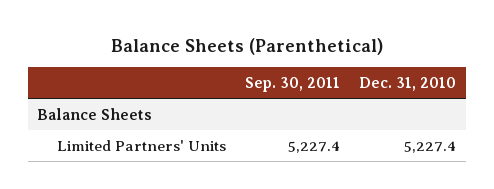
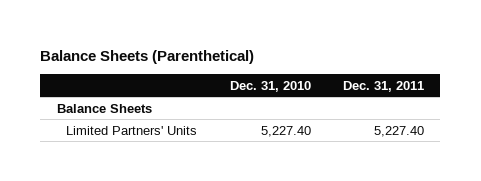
- | Sep. 30, 2011 | Dec. 31, 2010
+ | Dec. 31, 2010 | Dec. 31, 2011
- Limited Partners' Units | 5,227.4 | 5,227.4
+ Limited Partners' Units | 5,227.40 | 5,227.40

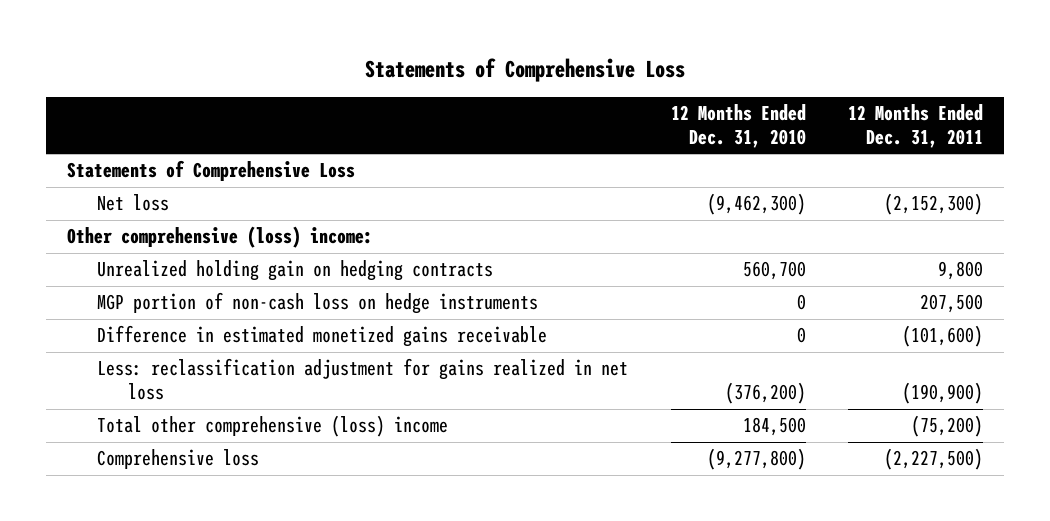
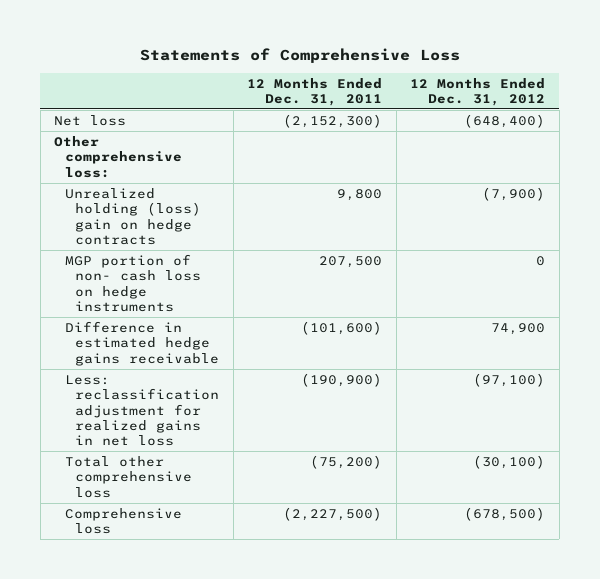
- | 12 Months Ended Dec. 31, 2010 | 12 Months Ended Dec. 31, 2011
+ | 12 Months Ended Dec. 31, 2011 | 12 Months Ended Dec. 31, 2012
- Statements of Comprehensive Loss
- Other comprehensive (loss) income:
- Unrealized holding gain on hedging contracts | 560,700 | 9,800
- MGP portion of non-cash loss on hedge instruments | 0 | 207,500
- Difference in estimated monetized gains receivable | 0 | (101,600)
- Less: reclassification adjustment for gains realized in net loss | (376,200) | (190,900)
- Total other comprehensive (loss) income | 184,500 | (75,200)
+ Other comprehensive loss:
+ Unrealized holding (loss) gain on hedge contracts | 9,800 | (7,900)
+ MGP portion of non- cash loss on hedge instruments | 207,500 | 0
+ Difference in estimated hedge gains receivable | (101,600) | 74,900
+ Less: reclassification adjustment for realized gains in net loss | (190,900) | (97,100)
+ Total other comprehensive loss | (75,200) | (30,100)

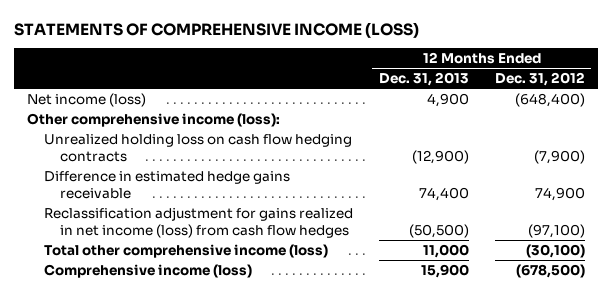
- Statements of Comprehensive Loss
+ STATEMENTS OF COMPREHENSIVE INCOME (LOSS)
- | 12 Months Ended Dec. 31, 2011 | 12 Months Ended Dec. 31, 2012
+ | 12 Months Ended Dec. 31, 2013 | 12 Months Ended Dec. 31, 2012
- Net loss | (2,152,300) | (648,400)
- Other comprehensive loss:
- Unrealized holding (loss) gain on hedge contracts | 9,800 | (7,900)
- MGP portion of non- cash loss on hedge instruments | 207,500 | 0
+ Net income (loss) | 4,900 | (648,400)
+ Other comprehensive income (loss):
+ Unrealized holding loss on cash flow hedging contracts | (12,900) | (7,900)
- Less: reclassification adjustment for realized gains in net loss | (190,900) | (97,100)
- Total other comprehensive loss | (75,200) | (30,100)
- Comprehensive loss | (2,227,500) | (678,500)
+ Reclassification adjustment for gains realized in net income (loss) from cash flow hedges | (50,500) | (97,100)
+ Total other comprehensive income (loss) | 11,000 | (30,100)
+ Comprehensive income (loss) | 15,900 | (678,500)

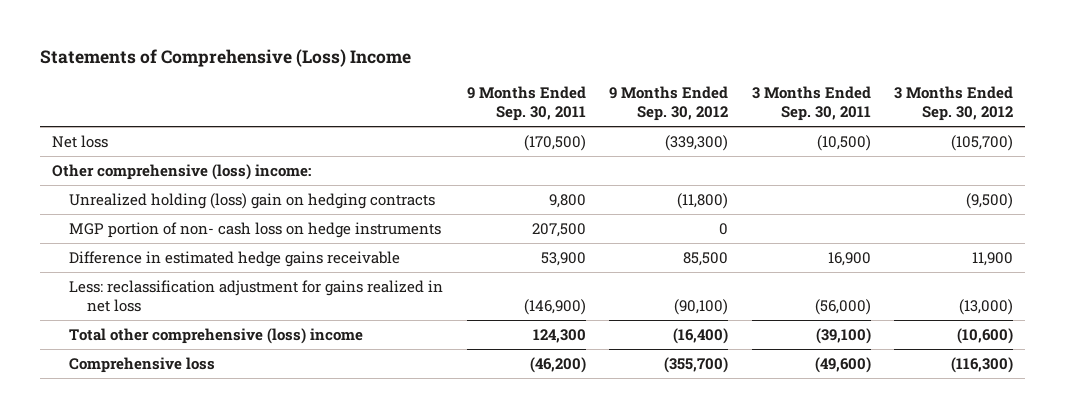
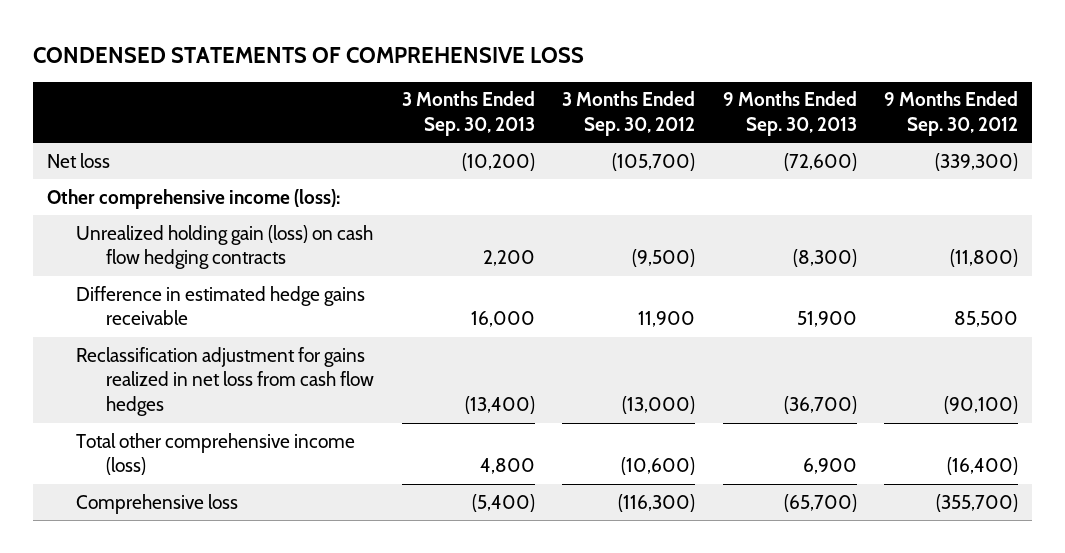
- Statements of Comprehensive (Loss) Income
+ CONDENSED STATEMENTS OF COMPREHENSIVE LOSS
- | 9 Months Ended Sep. 30, 2011 | 9 Months Ended Sep. 30, 2012 | 3 Months Ended Sep. 30, 2011 | 3 Months Ended Sep. 30, 2012
+ | 3 Months Ended Sep. 30, 2013 | 3 Months Ended Sep. 30, 2012 | 9 Months Ended Sep. 30, 2013 | 9 Months Ended Sep. 30, 2012
- Other comprehensive (loss) income:
- Unrealized holding (loss) gain on hedging contracts | 9,800 | (11,800) | | (9,500)
- MGP portion of non- cash loss on hedge instruments | 207,500 | 0 | |
+ Other comprehensive income (loss):
+ Unrealized holding gain (loss) on cash flow hedging contracts | 2,200 | (9,500) | (8,300) | (11,800)
- Less: reclassification adjustment for gains realized in net loss | (146,900) | (90,100) | (56,000) | (13,000)
- Total other comprehensive (loss) income | 124,300 | (16,400) | (39,100) | (10,600)
+ Reclassification adjustment for gains realized in net loss from cash flow hedges | (13,400) | (13,000) | (36,700) | (90,100)
+ Total other comprehensive income (loss) | 4,800 | (10,600) | 6,900 | (16,400)

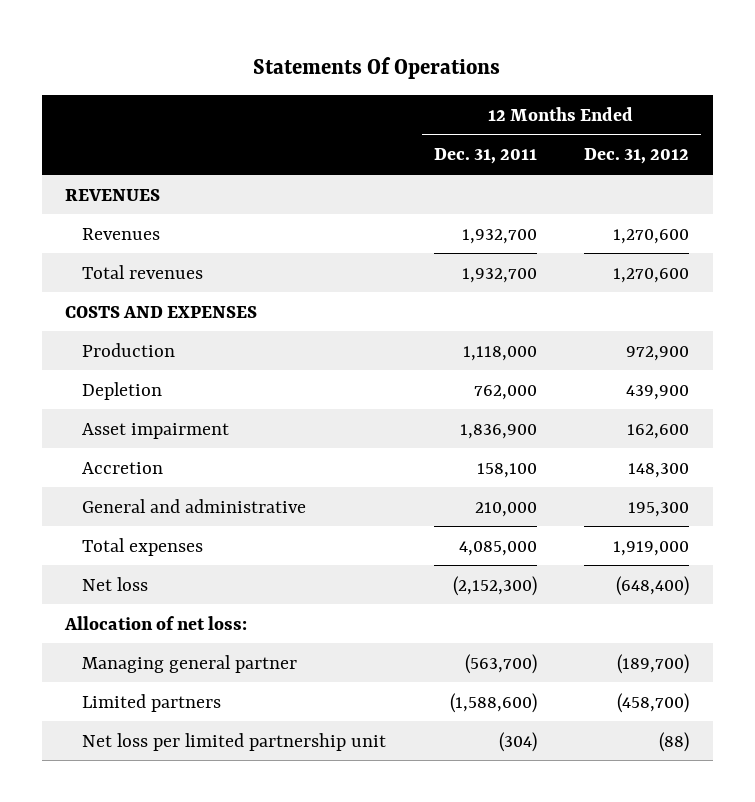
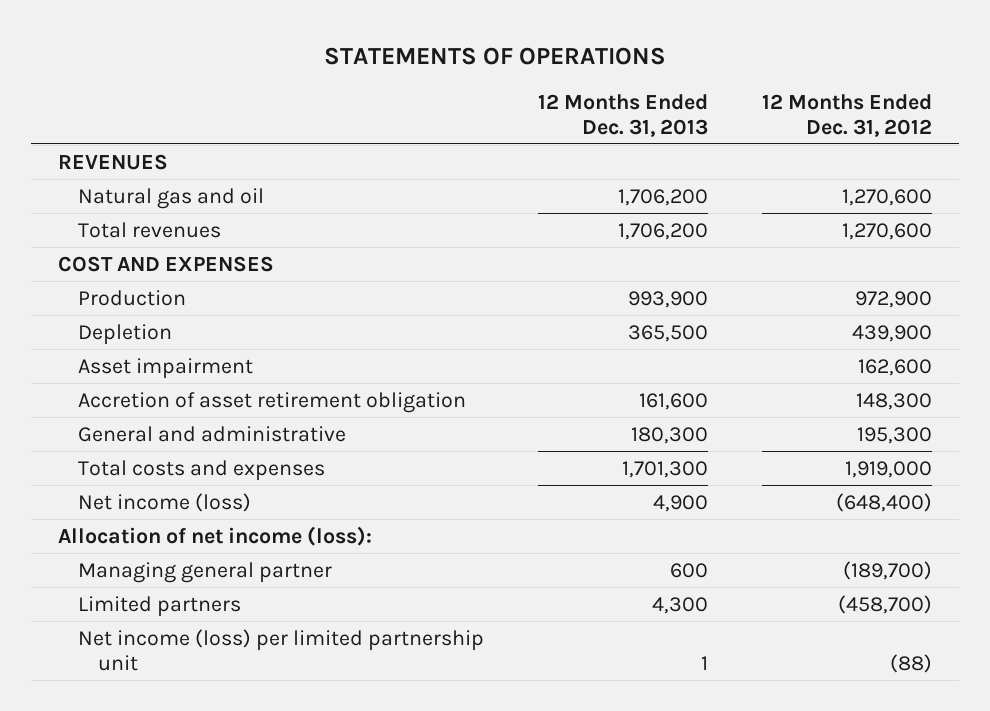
- Statements Of Operations
+ STATEMENTS OF OPERATIONS
- | 12 Months Ended Dec. 31, 2011 | 12 Months Ended Dec. 31, 2012
+ | 12 Months Ended Dec. 31, 2013 | 12 Months Ended Dec. 31, 2012
- Revenues | 1,932,700 | 1,270,600
+ Natural gas and oil | 1,706,200 | 1,270,600
- COSTS AND EXPENSES
+ COST AND EXPENSES
- Accretion | 158,100 | 148,300
+ Accretion of asset retirement obligation | 161,600 | 148,300
- Total expenses | 4,085,000 | 1,919,000
- Net loss | (2,152,300) | (648,400)
- Allocation of net loss:
+ Total costs and expenses | 1,701,300 | 1,919,000
+ Net income (loss) | 4,900 | (648,400)
+ Allocation of net income (loss):
- Net loss per limited partnership unit | (304) | (88)
+ Net income (loss) per limited partnership unit | 1 | (88)

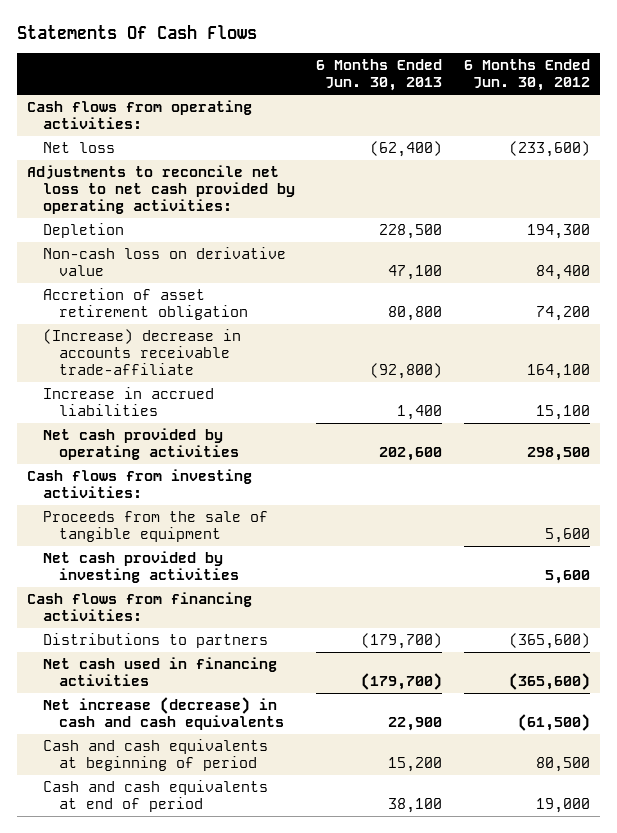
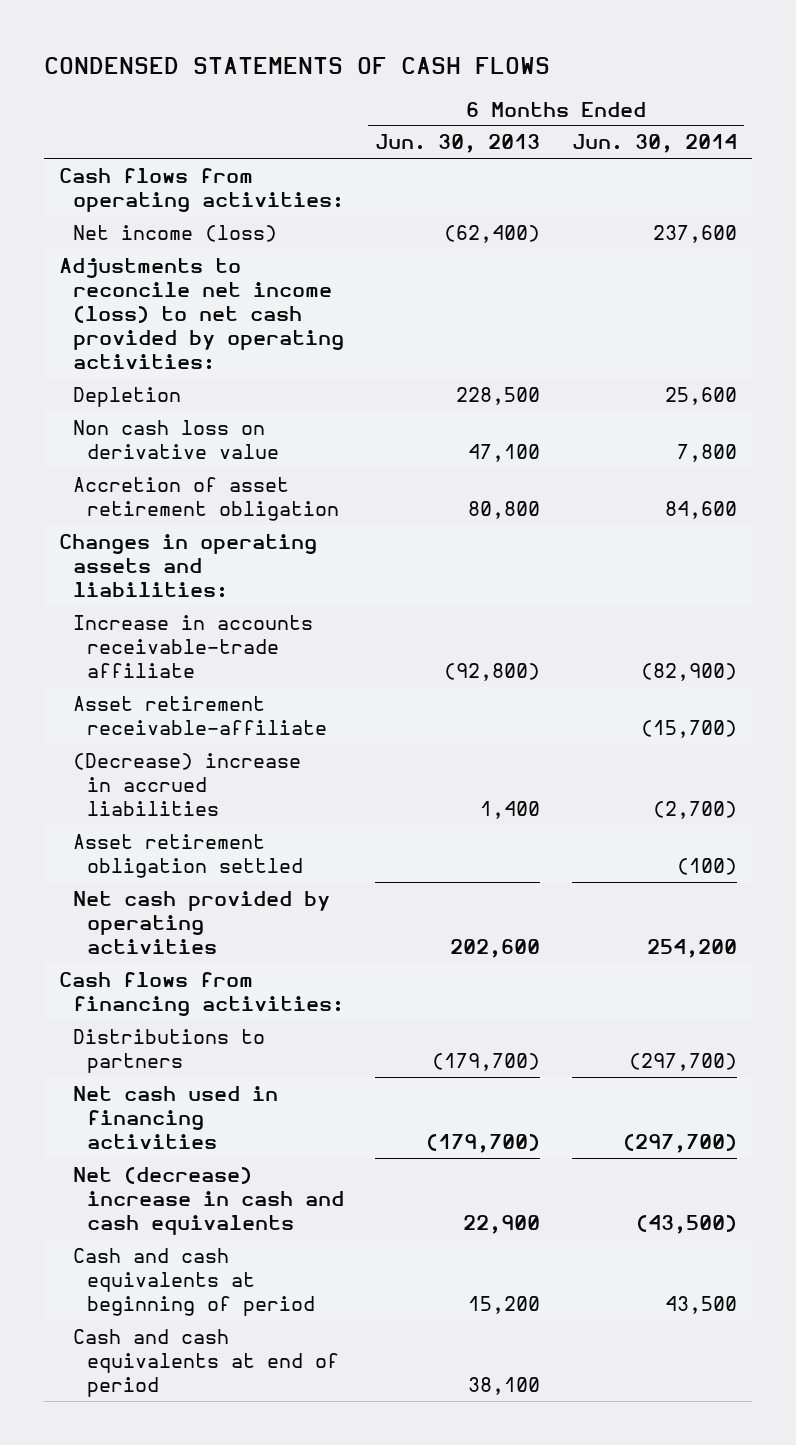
- Statements Of Cash Flows
+ CONDENSED STATEMENTS OF CASH FLOWS
- | 6 Months Ended Jun. 30, 2013 | 6 Months Ended Jun. 30, 2012
+ | 6 Months Ended Jun. 30, 2013 | 6 Months Ended Jun. 30, 2014
- Net loss | (62,400) | (233,600)
- Adjustments to reconcile net loss to net cash provided by operating activities:
+ Net income (loss) | (62,400) | 237,600
+ Adjustments to reconcile net income (loss) to net cash provided by operating activities:
- Non-cash loss on derivative value | 47,100 | 84,400
+ Non cash loss on derivative value | 47,100 | 7,800
- (Increase) decrease in accounts receivable trade-affiliate | (92,800) | 164,100
- Increase in accrued liabilities | 1,400 | 15,100
+ Changes in operating assets and liabilities:
+ Increase in accounts receivable-trade affiliate | (92,800) | (82,900)
+ Asset retirement receivable-affiliate | | (15,700)
+ (Decrease) increase in accrued liabilities | 1,400 | (2,700)
+ Asset retirement obligation settled | | (100)
- Cash flows from investing activities:
- Proceeds from the sale of tangible equipment | | 5,600
- Net cash provided by investing activities | | 5,600
- Net increase (decrease) in cash and cash equivalents | 22,900 | (61,500)
+ Net (decrease) increase in cash and cash equivalents | 22,900 | (43,500)

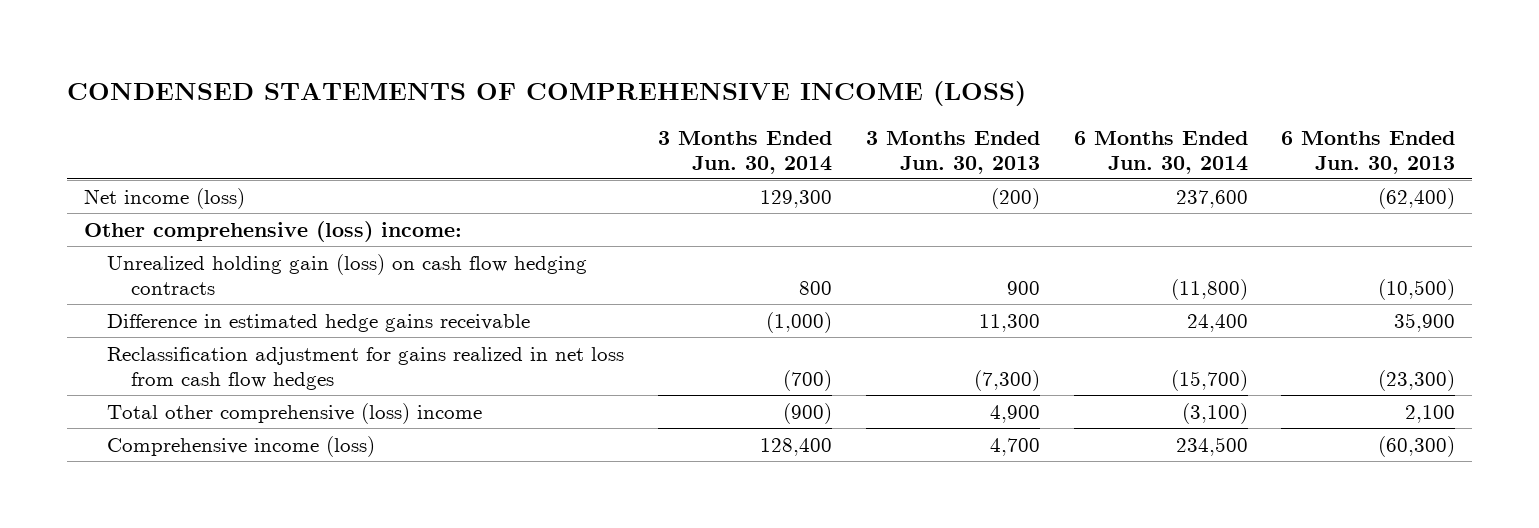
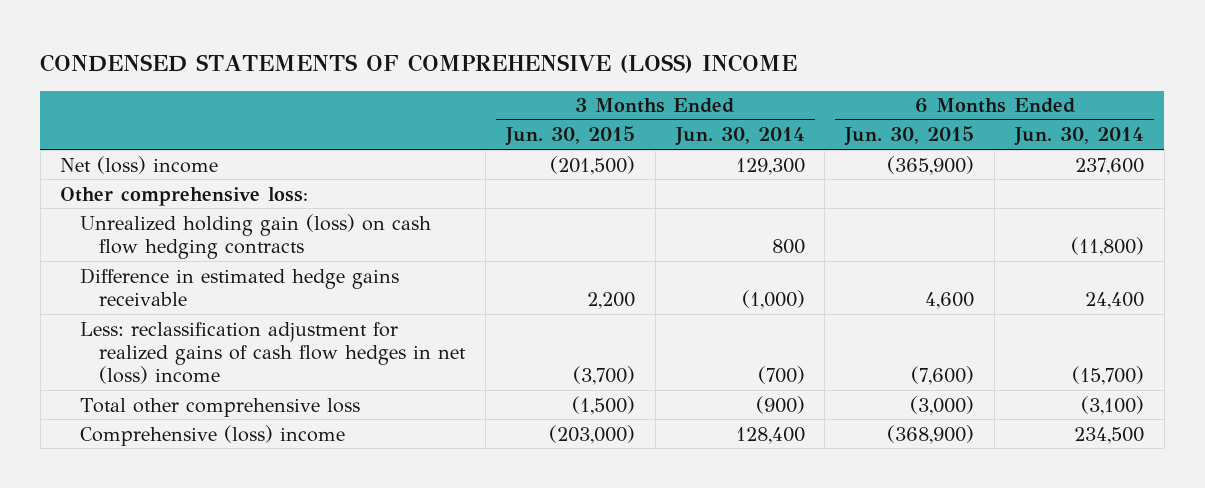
- CONDENSED STATEMENTS OF COMPREHENSIVE INCOME (LOSS)
+ CONDENSED STATEMENTS OF COMPREHENSIVE (LOSS) INCOME
- | 3 Months Ended Jun. 30, 2014 | 3 Months Ended Jun. 30, 2013 | 6 Months Ended Jun. 30, 2014 | 6 Months Ended Jun. 30, 2013
+ | 3 Months Ended Jun. 30, 2015 | 3 Months Ended Jun. 30, 2014 | 6 Months Ended Jun. 30, 2015 | 6 Months Ended Jun. 30, 2014
- Net income (loss) | 129,300 | (200) | 237,600 | (62,400)
- Other comprehensive (loss) income:
+ Net (loss) income | (201,500) | 129,300 | (365,900) | 237,600
+ Other comprehensive loss:
- Reclassification adjustment for gains realized in net loss from cash flow hedges | (700) | (7,300) | (15,700) | (23,300)
- Total other comprehensive (loss) income | (900) | 4,900 | (3,100) | 2,100
- Comprehensive income (loss) | 128,400 | 4,700 | 234,500 | (60,300)
+ Less: reclassification adjustment for realized gains of cash flow hedges in net (loss) income | (3,700) | (700) | (7,600) | (15,700)
+ Total other comprehensive loss | (1,500) | (900) | (3,000) | (3,100)
+ Comprehensive (loss) income | (203,000) | 128,400 | (368,900) | 234,500

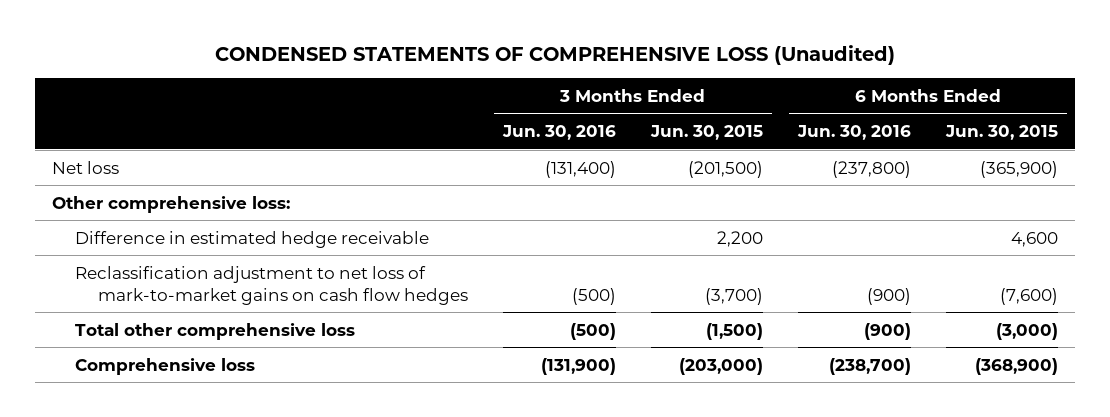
- CONDENSED STATEMENTS OF COMPREHENSIVE (LOSS) INCOME
+ CONDENSED STATEMENTS OF COMPREHENSIVE LOSS (Unaudited)
- | 3 Months Ended Jun. 30, 2015 | 3 Months Ended Jun. 30, 2014 | 6 Months Ended Jun. 30, 2015 | 6 Months Ended Jun. 30, 2014
+ | 3 Months Ended Jun. 30, 2016 | 3 Months Ended Jun. 30, 2015 | 6 Months Ended Jun. 30, 2016 | 6 Months Ended Jun. 30, 2015
- Net (loss) income | (201,500) | 129,300 | (365,900) | 237,600
+ Net loss | (131,400) | (201,500) | (237,800) | (365,900)
- Unrealized holding gain (loss) on cash flow hedging contracts | | 800 | | (11,800)
- Difference in estimated hedge gains receivable | 2,200 | (1,000) | 4,600 | 24,400
- Less: reclassification adjustment for realized gains of cash flow hedges in net (loss) income | (3,700) | (700) | (7,600) | (15,700)
+ Difference in estimated hedge receivable | | 2,200 | | 4,600
+ Reclassification adjustment to net loss of mark-to-market gains on cash flow hedges | (500) | (3,700) | (900) | (7,600)
- Comprehensive (loss) income | (203,000) | 128,400 | (368,900) | 234,500
+ Comprehensive loss | (131,900) | (203,000) | (238,700) | (368,900)

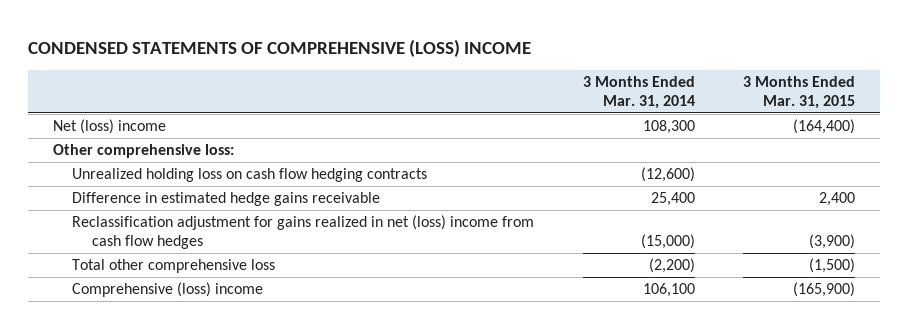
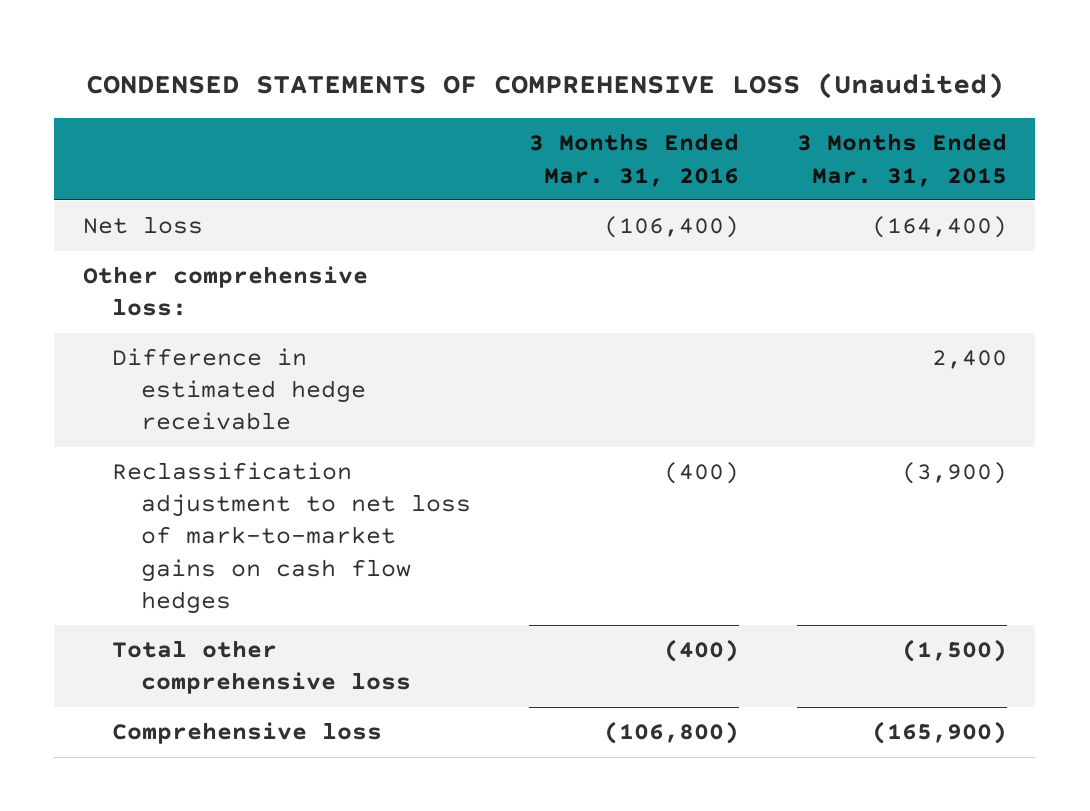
- CONDENSED STATEMENTS OF COMPREHENSIVE (LOSS) INCOME
+ CONDENSED STATEMENTS OF COMPREHENSIVE LOSS (Unaudited)
- | 3 Months Ended Mar. 31, 2014 | 3 Months Ended Mar. 31, 2015
+ | 3 Months Ended Mar. 31, 2016 | 3 Months Ended Mar. 31, 2015
- Net (loss) income | 108,300 | (164,400)
+ Net loss | (106,400) | (164,400)
- Unrealized holding loss on cash flow hedging contracts | (12,600) |
- Difference in estimated hedge gains receivable | 25,400 | 2,400
- Reclassification adjustment for gains realized in net (loss) income from cash flow hedges | (15,000) | (3,900)
+ Difference in estimated hedge receivable | | 2,400
+ Reclassification adjustment to net loss of mark-to-market gains on cash flow hedges | (400) | (3,900)
- Comprehensive (loss) income | 106,100 | (165,900)
+ Comprehensive loss | (106,800) | (165,900)

